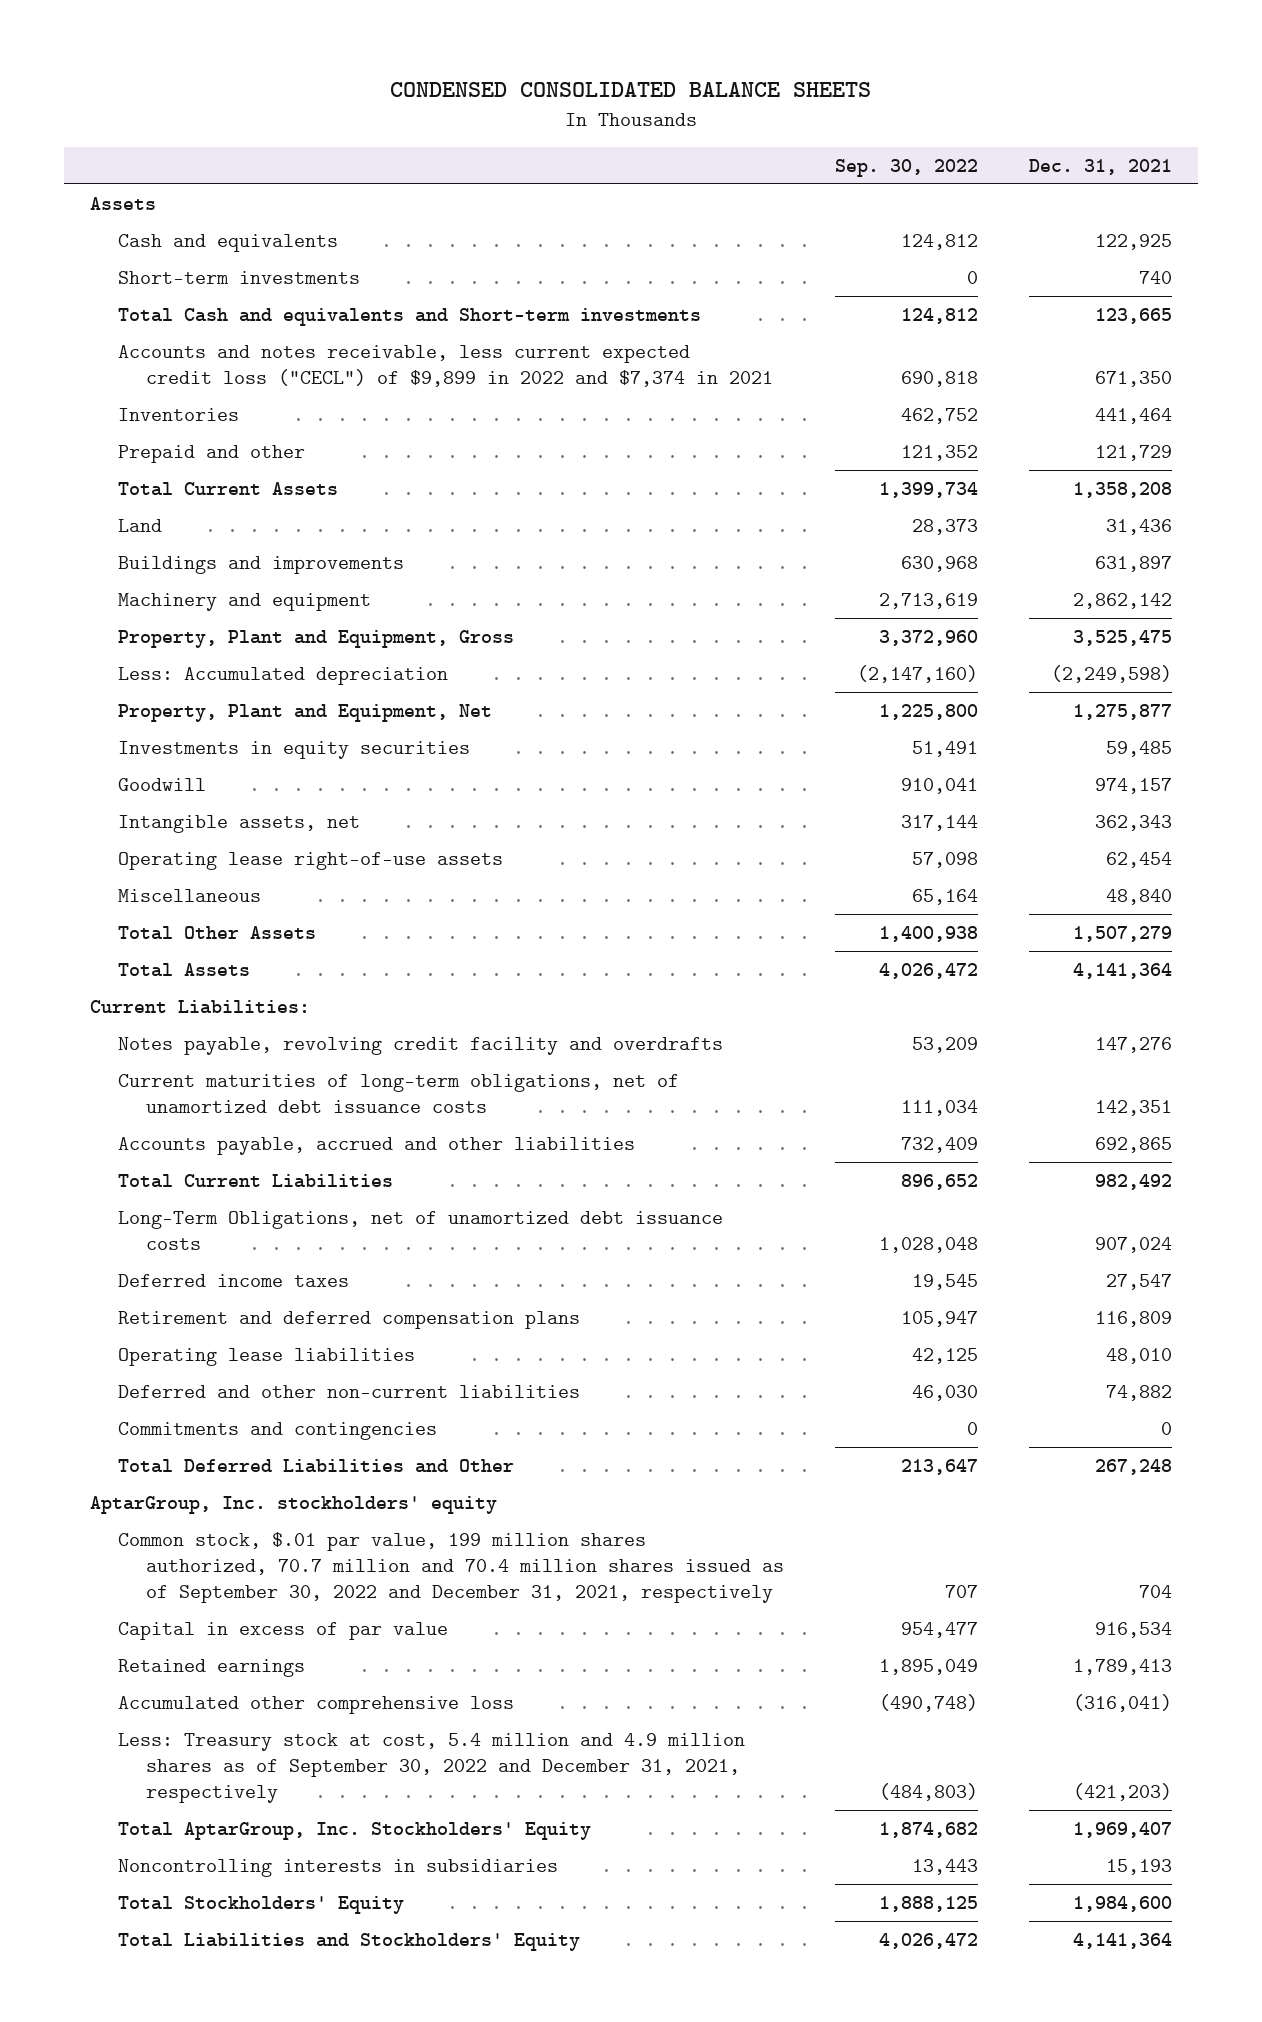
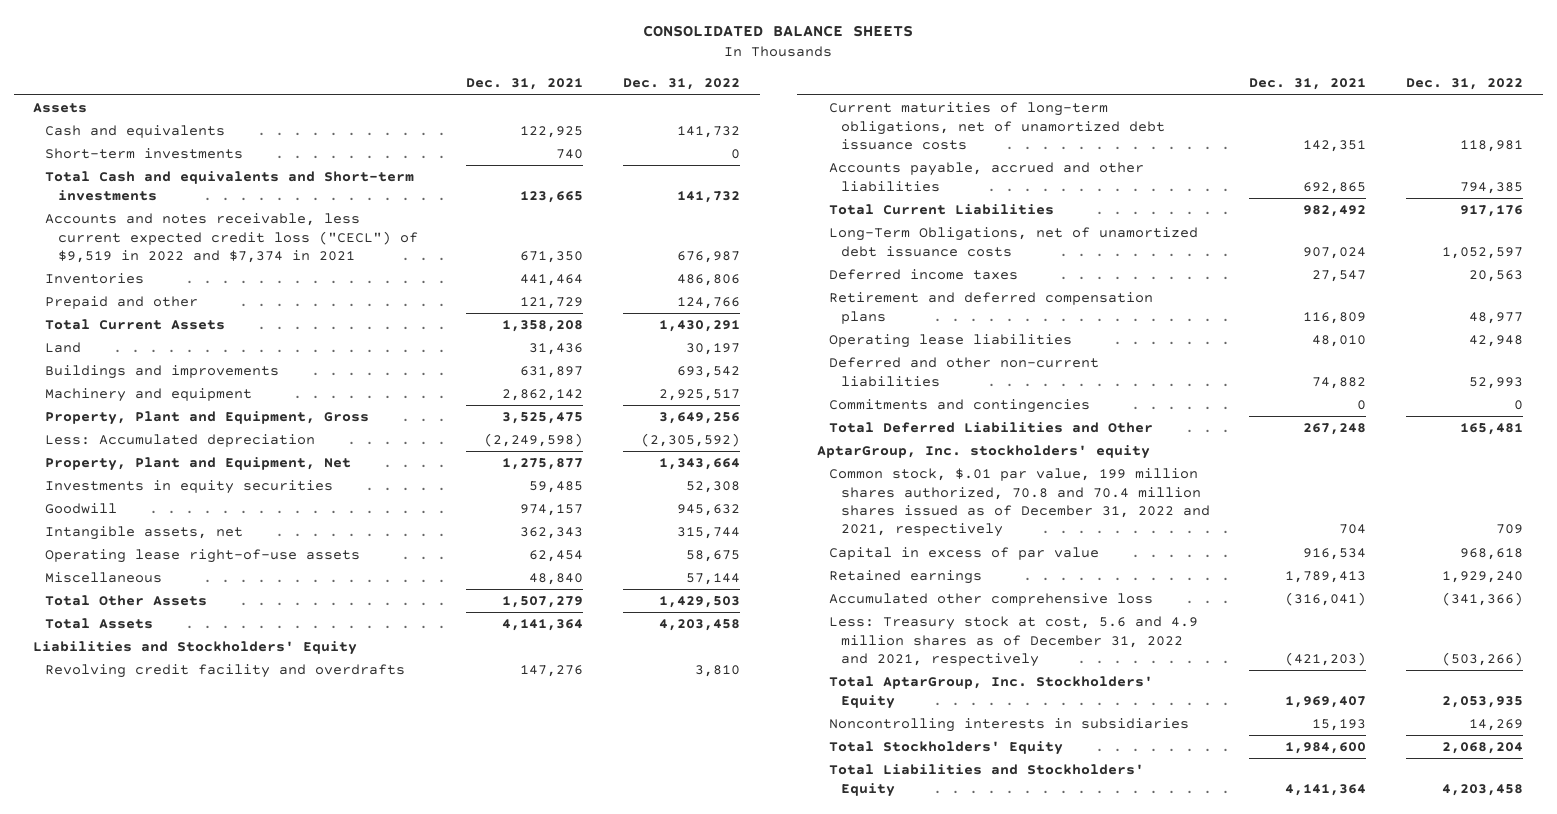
- CONDENSED CONSOLIDATED BALANCE SHEETS
+ CONSOLIDATED BALANCE SHEETS
- | Sep. 30, 2022 | Dec. 31, 2021
+ | Dec. 31, 2021 | Dec. 31, 2022
- Accounts and notes receivable, less current expected credit loss ("CECL") of $9,899 in 2022 and $7,374 in 2021 | 690,818 | 671,350
+ Accounts and notes receivable, less current expected credit loss ("CECL") of $9,519 in 2022 and $7,374 in 2021 | 671,350 | 676,987
- Current Liabilities:
- Notes payable, revolving credit facility and overdrafts | 53,209 | 147,276
+ Liabilities and Stockholders' Equity
+ Revolving credit facility and overdrafts | 147,276 | 3,810
- Common stock, $.01 par value, 199 million shares authorized, 70.7 million and 70.4 million shares issued as of September 30, 2022 and December 31, 2021, respectively | 707 | 704
+ Common stock, $.01 par value, 199 million shares authorized, 70.8 and 70.4 million shares issued as of December 31, 2022 and 2021, respectively | 704 | 709
- Less: Treasury stock at cost, 5.4 million and 4.9 million shares as of September 30, 2022 and December 31, 2021, respectively | (484,803) | (421,203)
+ Less: Treasury stock at cost, 5.6 and 4.9 million shares as of December 31, 2022 and 2021, respectively | (421,203) | (503,266)

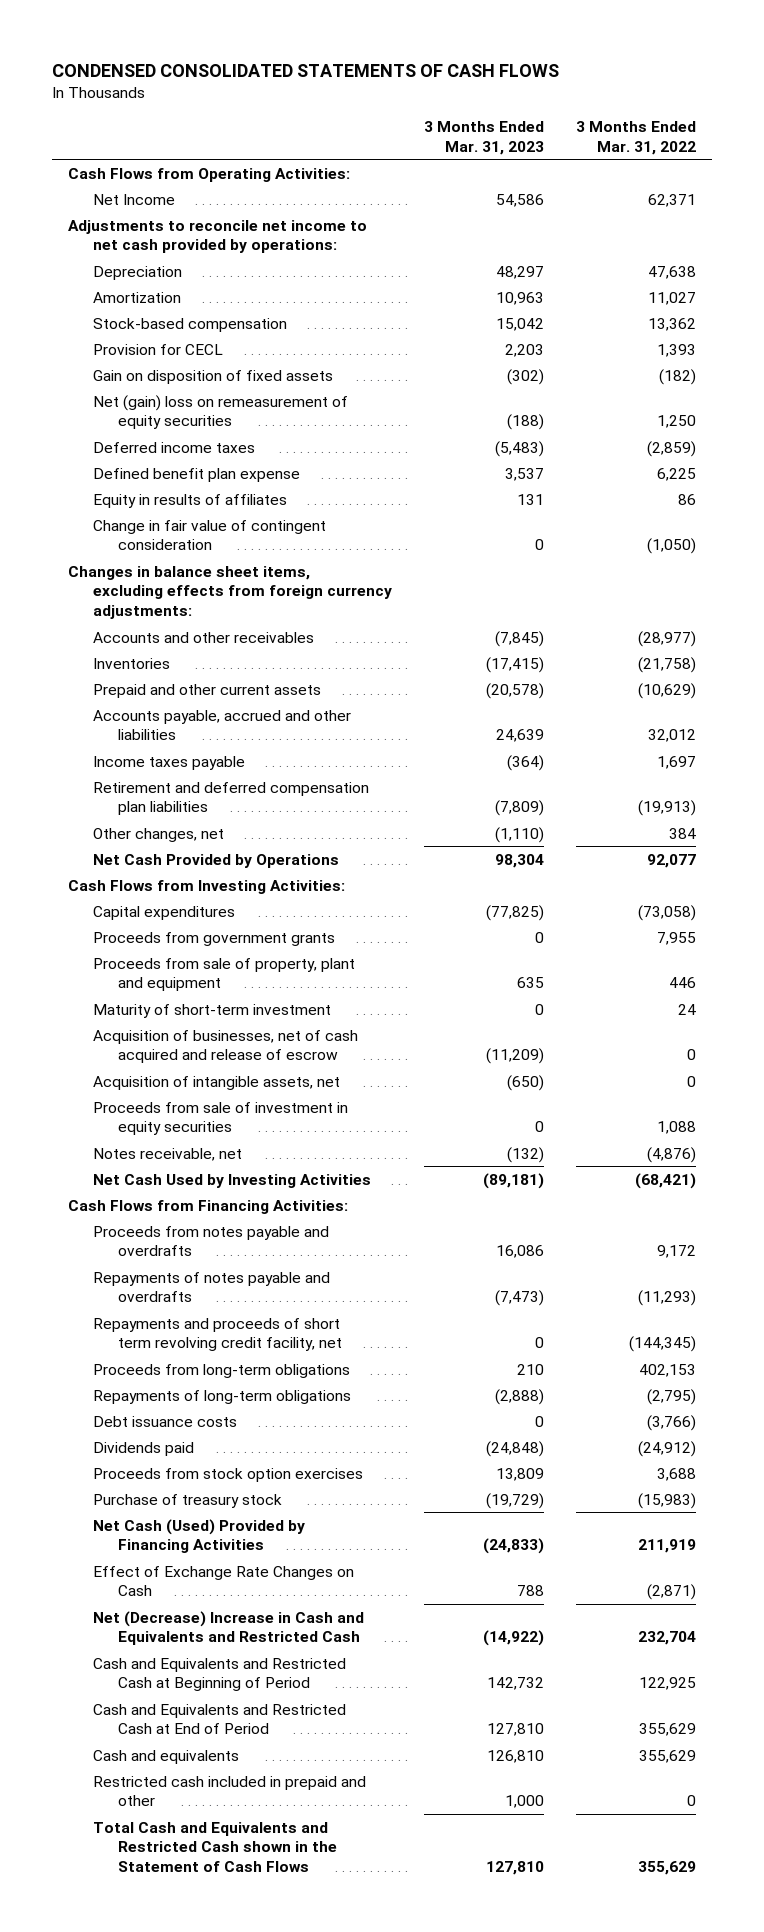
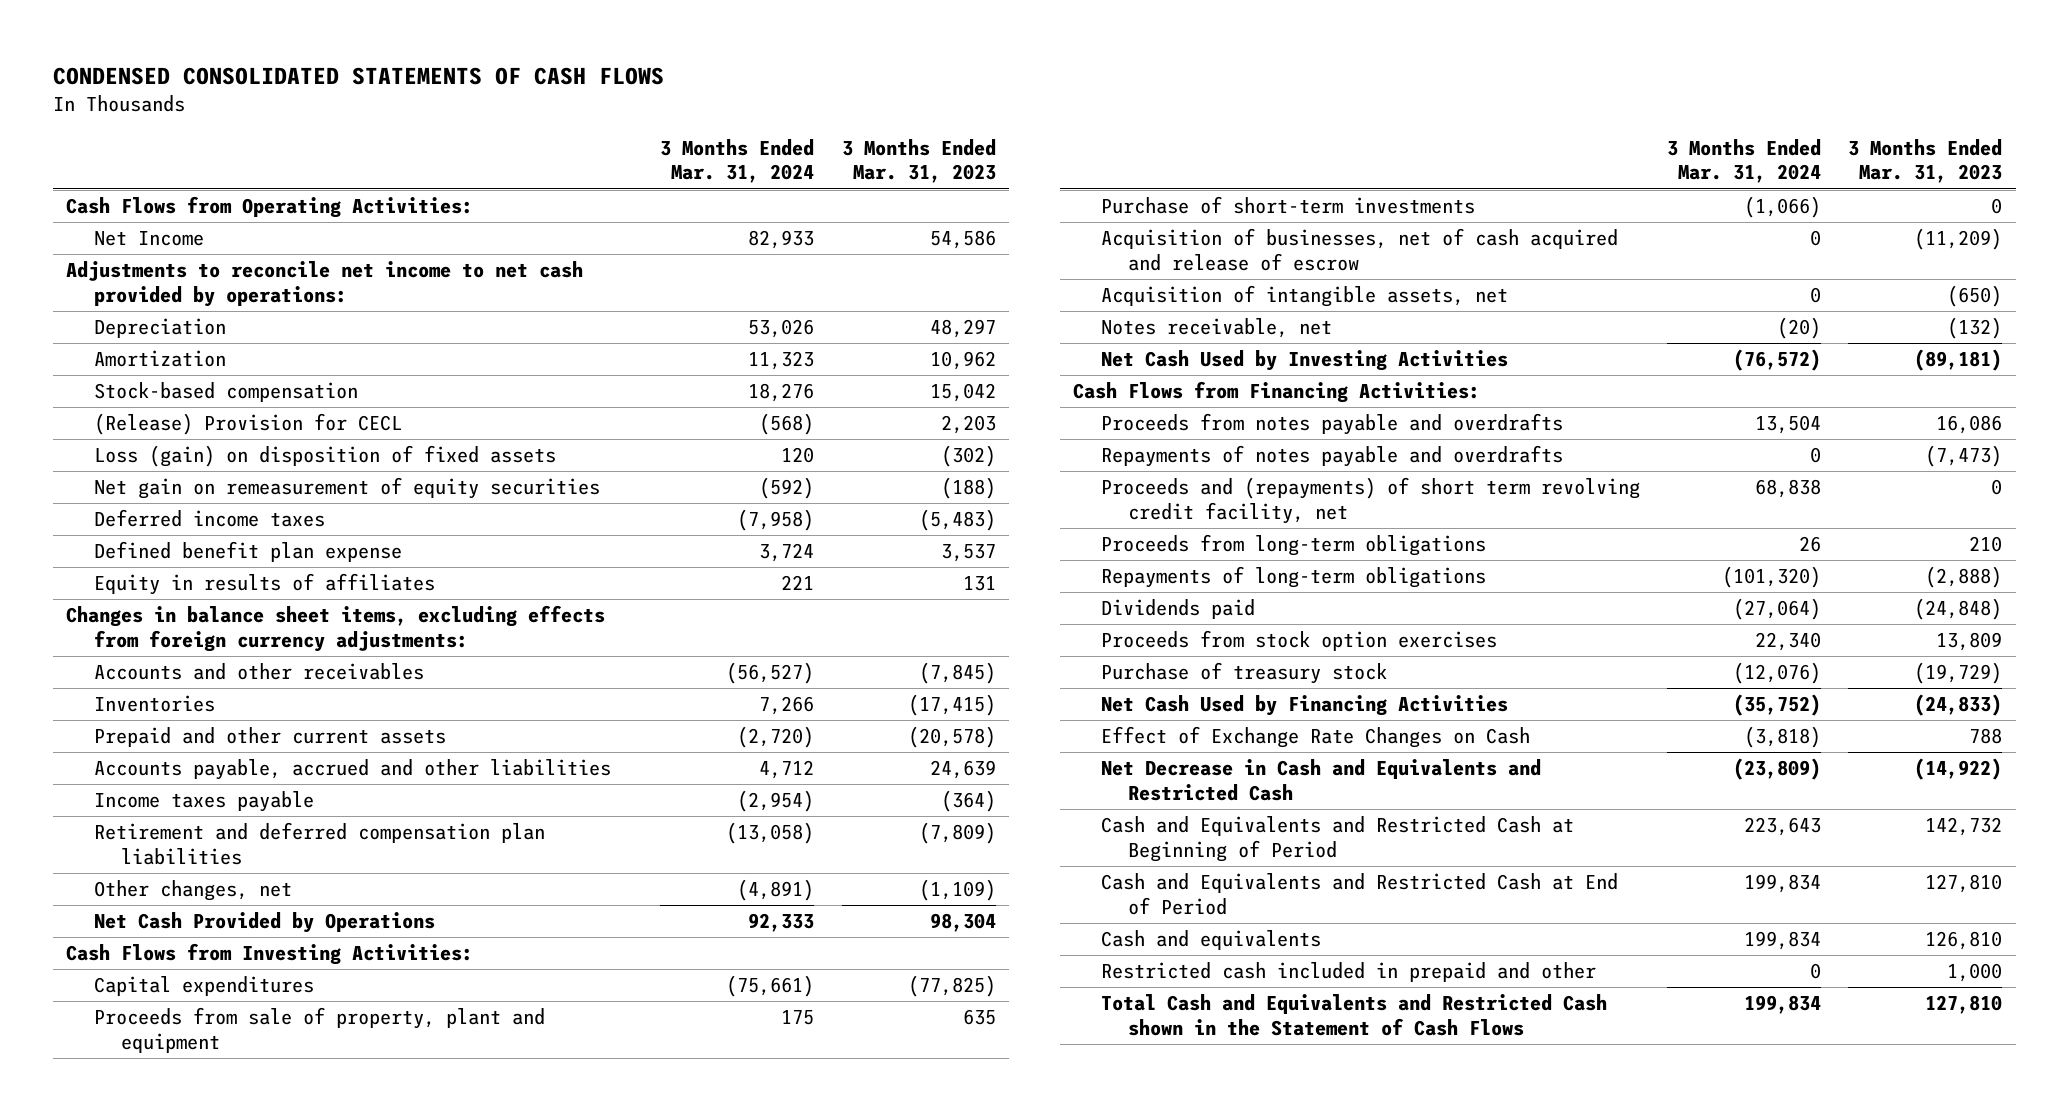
- | 3 Months Ended Mar. 31, 2023 | 3 Months Ended Mar. 31, 2022
+ | 3 Months Ended Mar. 31, 2024 | 3 Months Ended Mar. 31, 2023
- Amortization | 10,963 | 11,027
+ Amortization | 11,323 | 10,962
- Provision for CECL | 2,203 | 1,393
- Gain on disposition of fixed assets | (302) | (182)
- Net (gain) loss on remeasurement of equity securities | (188) | 1,250
+ (Release) Provision for CECL | (568) | 2,203
+ Loss (gain) on disposition of fixed assets | 120 | (302)
+ Net gain on remeasurement of equity securities | (592) | (188)
- Change in fair value of contingent consideration | 0 | (1,050)
- Other changes, net | (1,110) | 384
+ Other changes, net | (4,891) | (1,109)
- Proceeds from government grants | 0 | 7,955
- Maturity of short-term investment | 0 | 24
+ Purchase of short-term investments | (1,066) | 0
- Proceeds from sale of investment in equity securities | 0 | 1,088
- Repayments and proceeds of short term revolving credit facility, net | 0 | (144,345)
+ Proceeds and (repayments) of short term revolving credit facility, net | 68,838 | 0
- Debt issuance costs | 0 | (3,766)
- Net Cash (Used) Provided by Financing Activities | (24,833) | 211,919
+ Net Cash Used by Financing Activities | (35,752) | (24,833)
- Net (Decrease) Increase in Cash and Equivalents and Restricted Cash | (14,922) | 232,704
+ Net Decrease in Cash and Equivalents and Restricted Cash | (23,809) | (14,922)

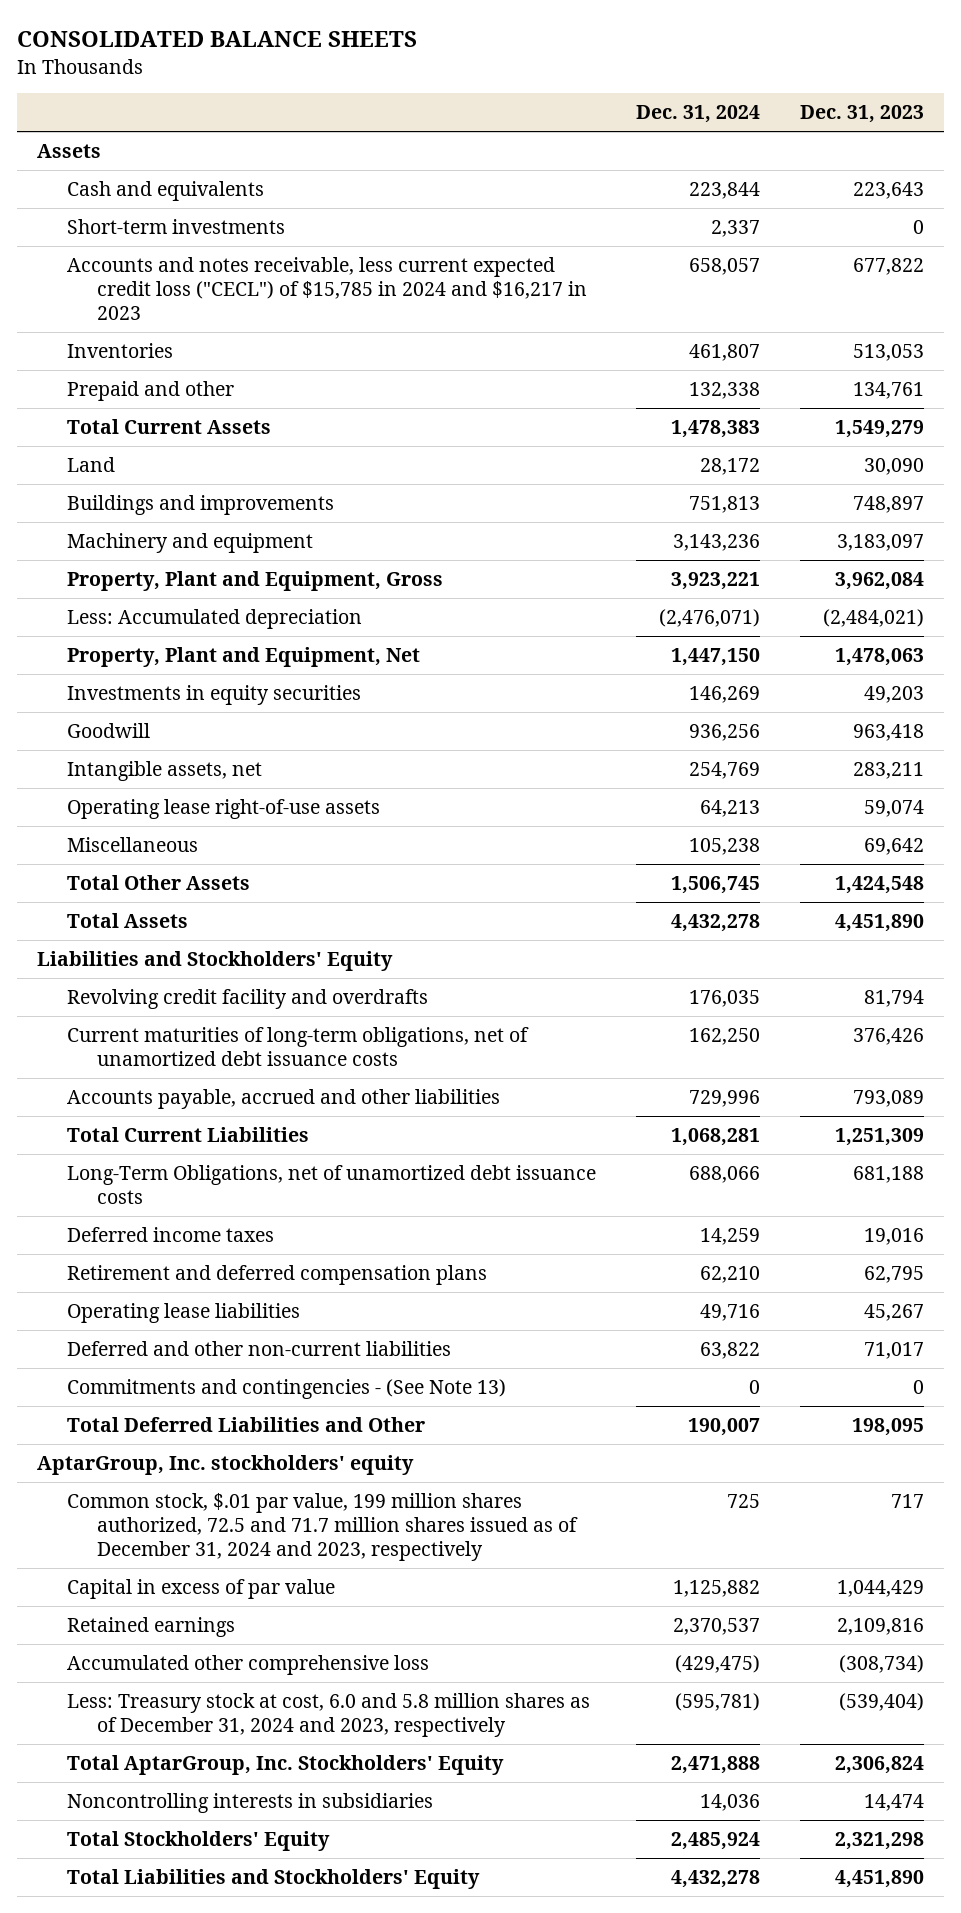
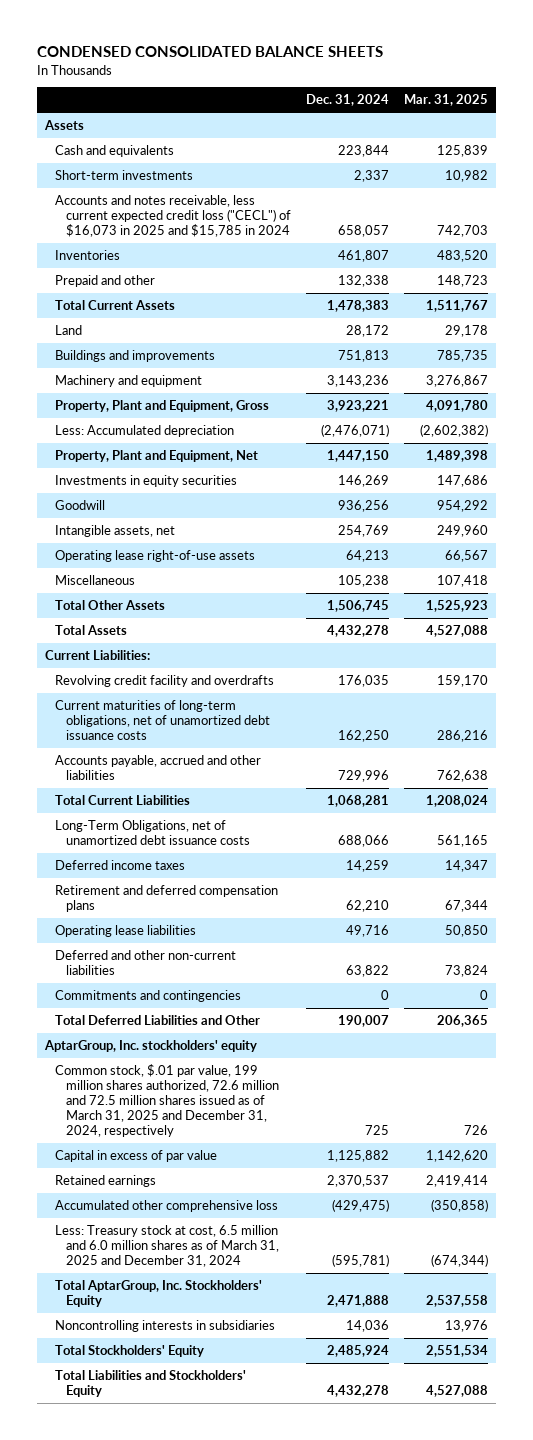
- CONSOLIDATED BALANCE SHEETS
+ CONDENSED CONSOLIDATED BALANCE SHEETS
- | Dec. 31, 2024 | Dec. 31, 2023
+ | Dec. 31, 2024 | Mar. 31, 2025
- Accounts and notes receivable, less current expected credit loss ("CECL") of $15,785 in 2024 and $16,217 in 2023 | 658,057 | 677,822
+ Accounts and notes receivable, less current expected credit loss ("CECL") of $16,073 in 2025 and $15,785 in 2024 | 658,057 | 742,703
- Liabilities and Stockholders' Equity
+ Current Liabilities:
- Commitments and contingencies - (See Note 13) | 0 | 0
+ Commitments and contingencies | 0 | 0
- Common stock, $.01 par value, 199 million shares authorized, 72.5 and 71.7 million shares issued as of December 31, 2024 and 2023, respectively | 725 | 717
+ Common stock, $.01 par value, 199 million shares authorized, 72.6 million and 72.5 million shares issued as of March 31, 2025 and December 31, 2024, respectively | 725 | 726
- Less: Treasury stock at cost, 6.0 and 5.8 million shares as of December 31, 2024 and 2023, respectively | (595,781) | (539,404)
+ Less: Treasury stock at cost, 6.5 million and 6.0 million shares as of March 31, 2025 and December 31, 2024 | (595,781) | (674,344)

